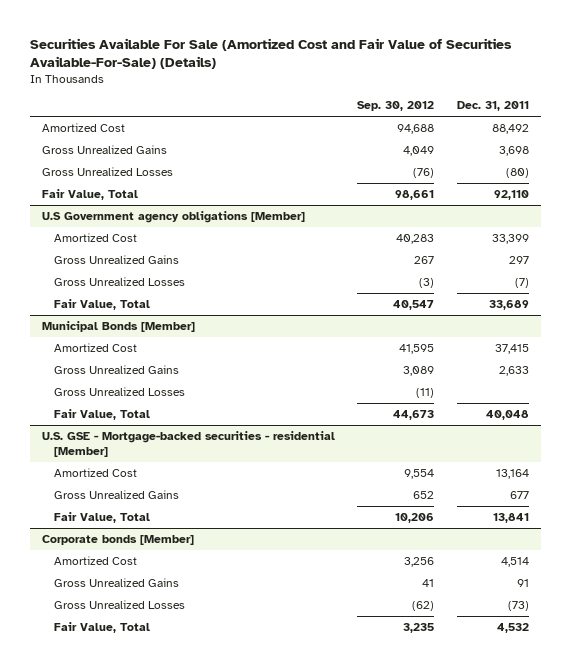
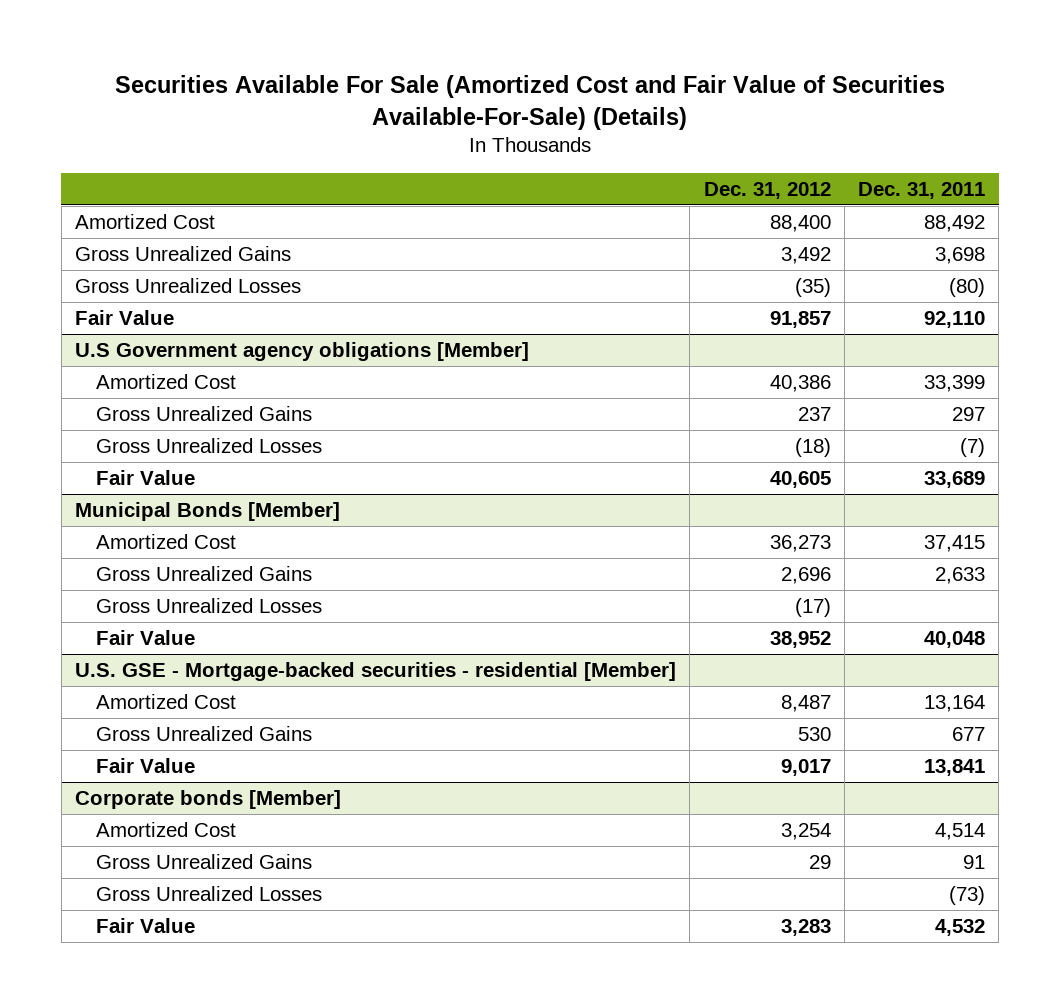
- | Sep. 30, 2012 | Dec. 31, 2011
+ | Dec. 31, 2012 | Dec. 31, 2011
- Fair Value, Total | 98,661 | 92,110
+ Fair Value | 91,857 | 92,110
@ U.S Government agency obligations [Member]
- Fair Value, Total | 40,547 | 33,689
+ Fair Value | 40,605 | 33,689
@ Municipal Bonds [Member]
- Fair Value, Total | 44,673 | 40,048
+ Fair Value | 38,952 | 40,048
@ U.S. GSE - Mortgage-backed securities - residential [Member]
- Fair Value, Total | 10,206 | 13,841
+ Fair Value | 9,017 | 13,841
@ Corporate bonds [Member]
- Fair Value, Total | 3,235 | 4,532
+ Fair Value | 3,283 | 4,532

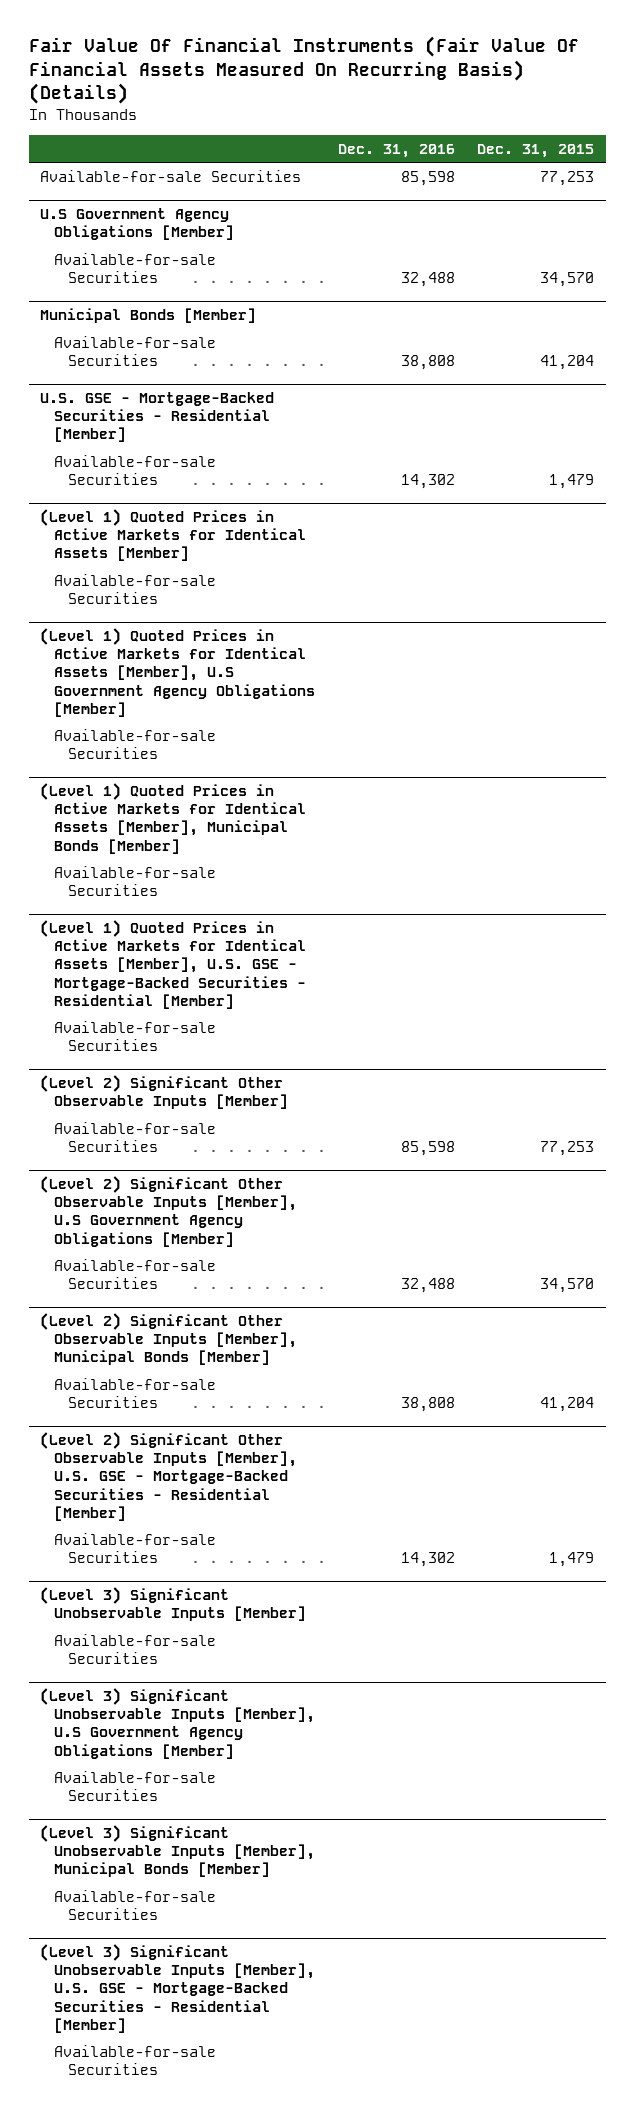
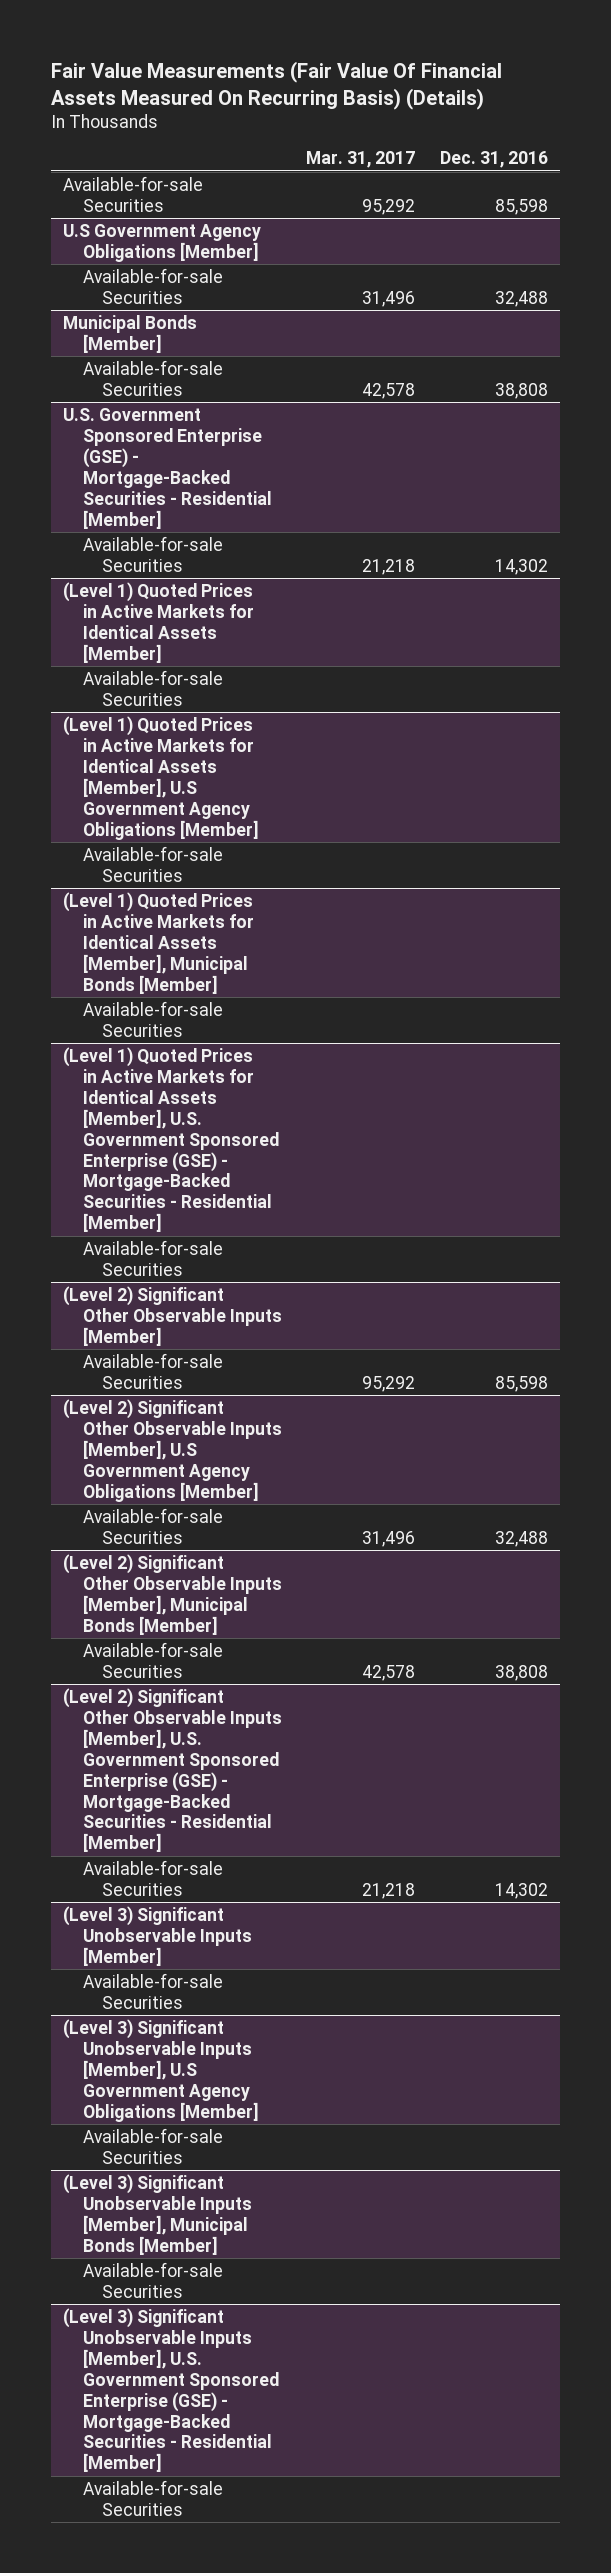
- Fair Value Of Financial Instruments (Fair Value Of Financial Assets Measured On Recurring Basis) (Details)
+ Fair Value Measurements (Fair Value Of Financial Assets Measured On Recurring Basis) (Details)
- | Dec. 31, 2016 | Dec. 31, 2015
+ | Mar. 31, 2017 | Dec. 31, 2016
- U.S. GSE - Mortgage-Backed Securities - Residential [Member]
+ U.S. Government Sponsored Enterprise (GSE) - Mortgage-Backed Securities - Residential [Member]
- (Level 1) Quoted Prices in Active Markets for Identical Assets [Member], U.S. GSE - Mortgage-Backed Securities - Residential [Member]
+ (Level 1) Quoted Prices in Active Markets for Identical Assets [Member], U.S. Government Sponsored Enterprise (GSE) - Mortgage-Backed Securities - Residential [Member]
- (Level 2) Significant Other Observable Inputs [Member], U.S. GSE - Mortgage-Backed Securities - Residential [Member]
+ (Level 2) Significant Other Observable Inputs [Member], U.S. Government Sponsored Enterprise (GSE) - Mortgage-Backed Securities - Residential [Member]
- (Level 3) Significant Unobservable Inputs [Member], U.S. GSE - Mortgage-Backed Securities - Residential [Member]
+ (Level 3) Significant Unobservable Inputs [Member], U.S. Government Sponsored Enterprise (GSE) - Mortgage-Backed Securities - Residential [Member]

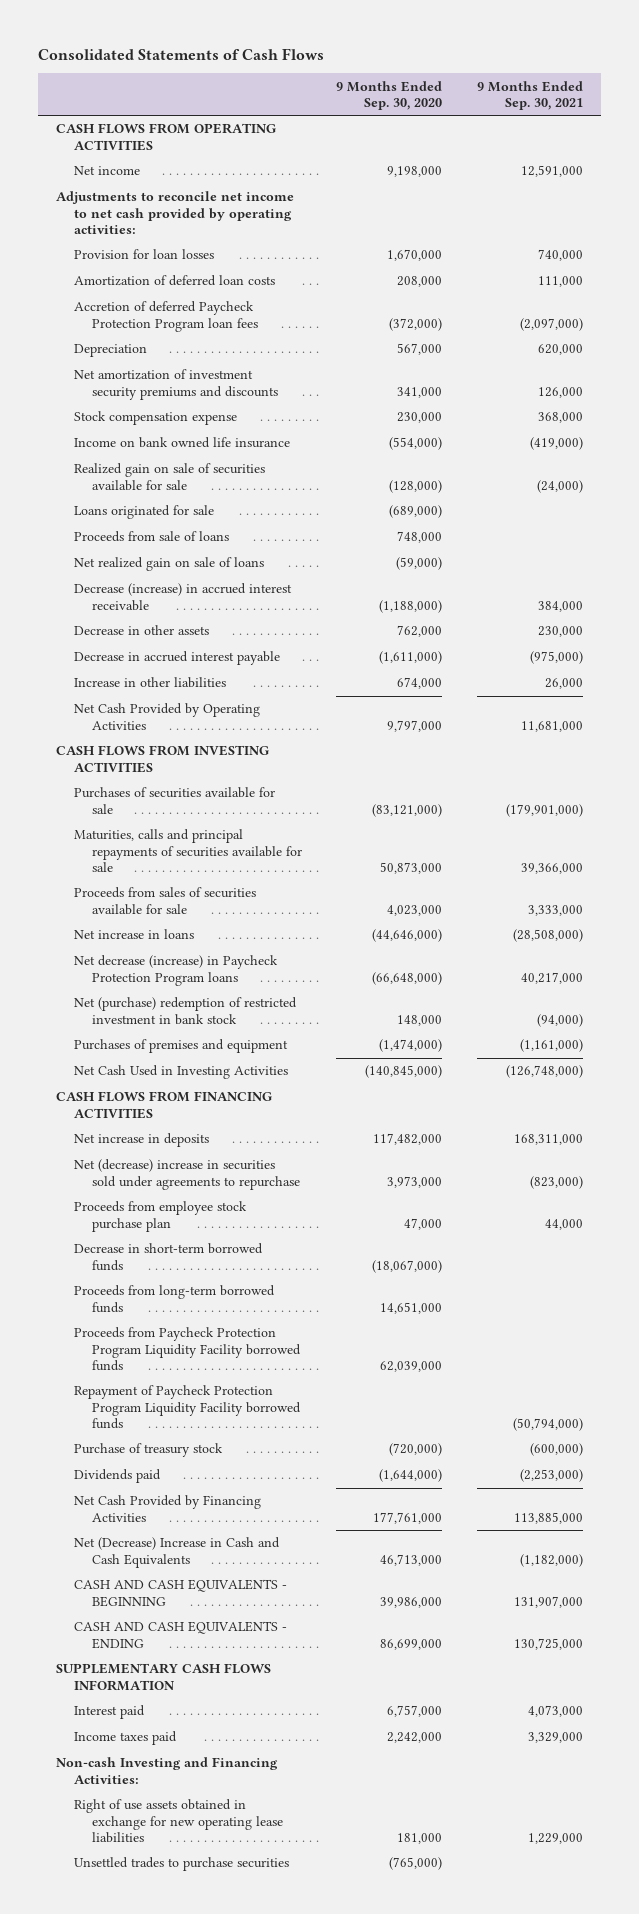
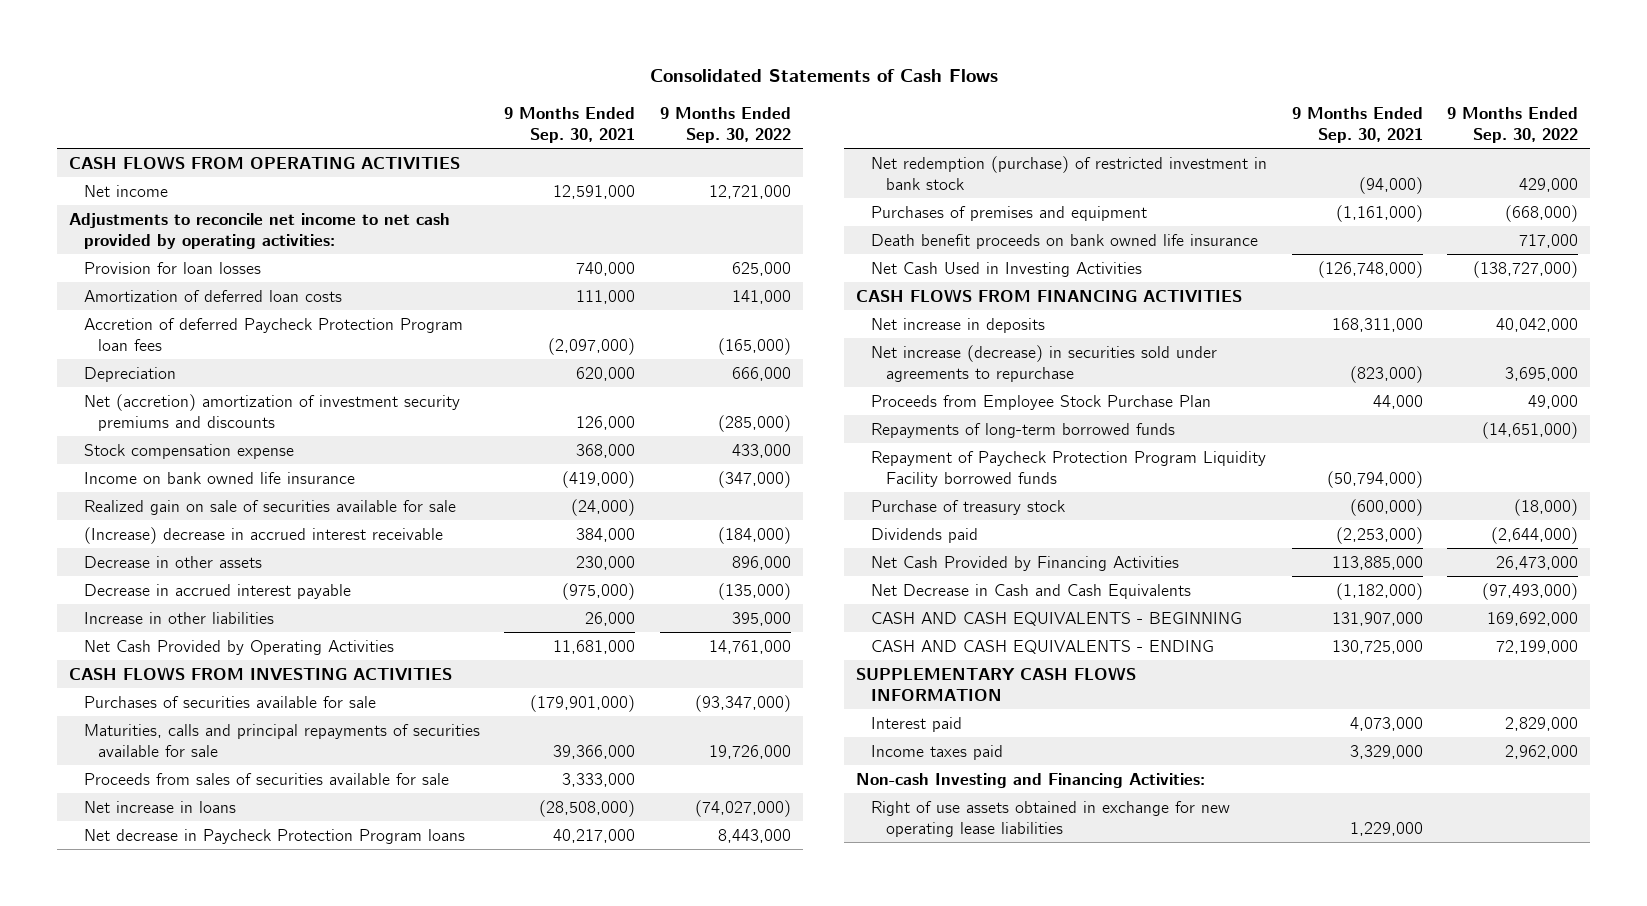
- | 9 Months Ended Sep. 30, 2020 | 9 Months Ended Sep. 30, 2021
+ | 9 Months Ended Sep. 30, 2021 | 9 Months Ended Sep. 30, 2022
- Net amortization of investment security premiums and discounts | 341,000 | 126,000
+ Net (accretion) amortization of investment security premiums and discounts | 126,000 | (285,000)
- Loans originated for sale | (689,000) |
- Proceeds from sale of loans | 748,000 |
- Net realized gain on sale of loans | (59,000) |
- Decrease (increase) in accrued interest receivable | (1,188,000) | 384,000
+ (Increase) decrease in accrued interest receivable | 384,000 | (184,000)
- Net decrease (increase) in Paycheck Protection Program loans | (66,648,000) | 40,217,000
- Net (purchase) redemption of restricted investment in bank stock | 148,000 | (94,000)
+ Net decrease in Paycheck Protection Program loans | 40,217,000 | 8,443,000
+ Net redemption (purchase) of restricted investment in bank stock | (94,000) | 429,000
+ Death benefit proceeds on bank owned life insurance | | 717,000
- Net (decrease) increase in securities sold under agreements to repurchase | 3,973,000 | (823,000)
- Proceeds from employee stock purchase plan | 47,000 | 44,000
- Decrease in short-term borrowed funds | (18,067,000) |
- Proceeds from long-term borrowed funds | 14,651,000 |
- Proceeds from Paycheck Protection Program Liquidity Facility borrowed funds | 62,039,000 |
+ Net increase (decrease) in securities sold under agreements to repurchase | (823,000) | 3,695,000
+ Proceeds from Employee Stock Purchase Plan | 44,000 | 49,000
+ Repayments of long-term borrowed funds | | (14,651,000)
- Net (Decrease) Increase in Cash and Cash Equivalents | 46,713,000 | (1,182,000)
+ Net Decrease in Cash and Cash Equivalents | (1,182,000) | (97,493,000)
- Unsettled trades to purchase securities | (765,000) |

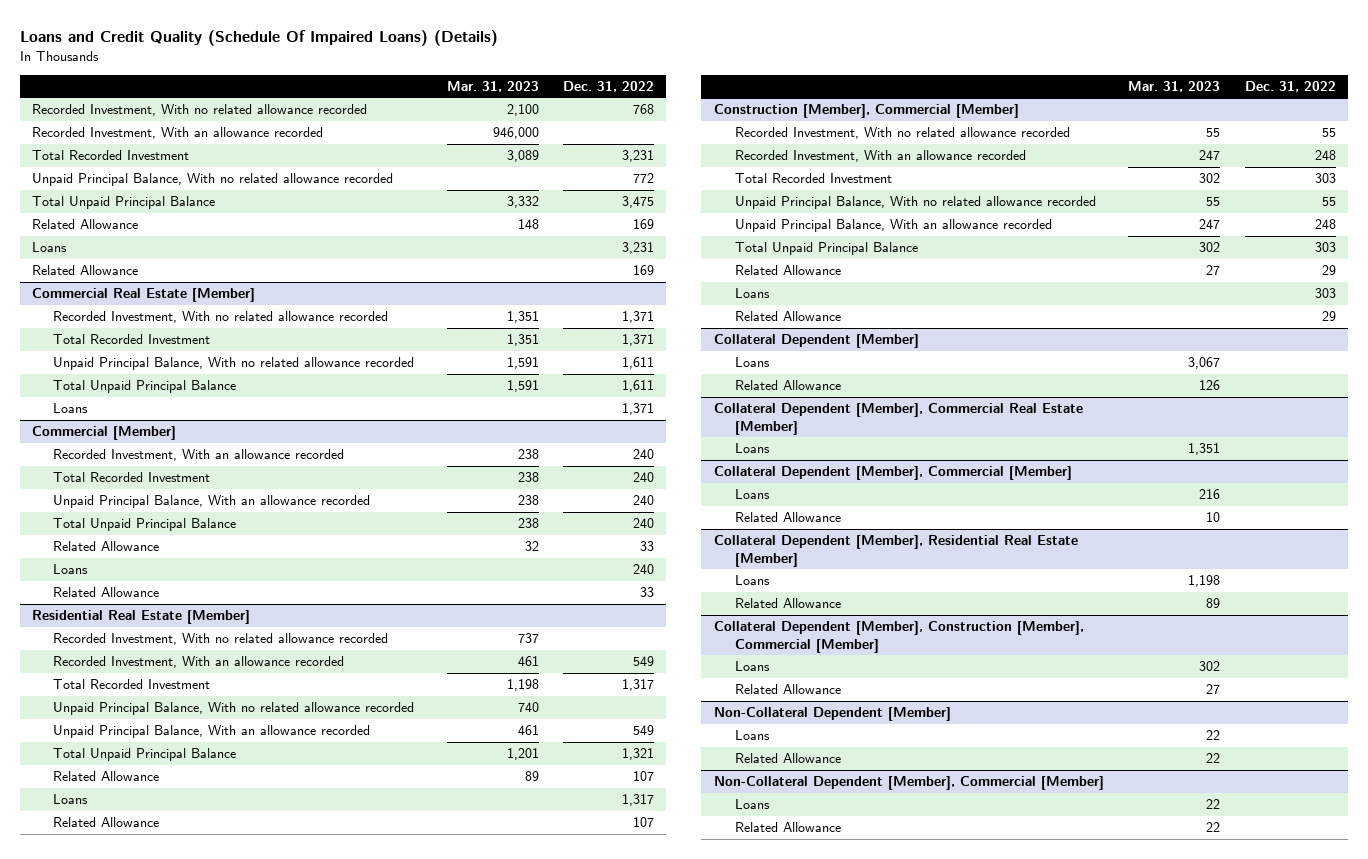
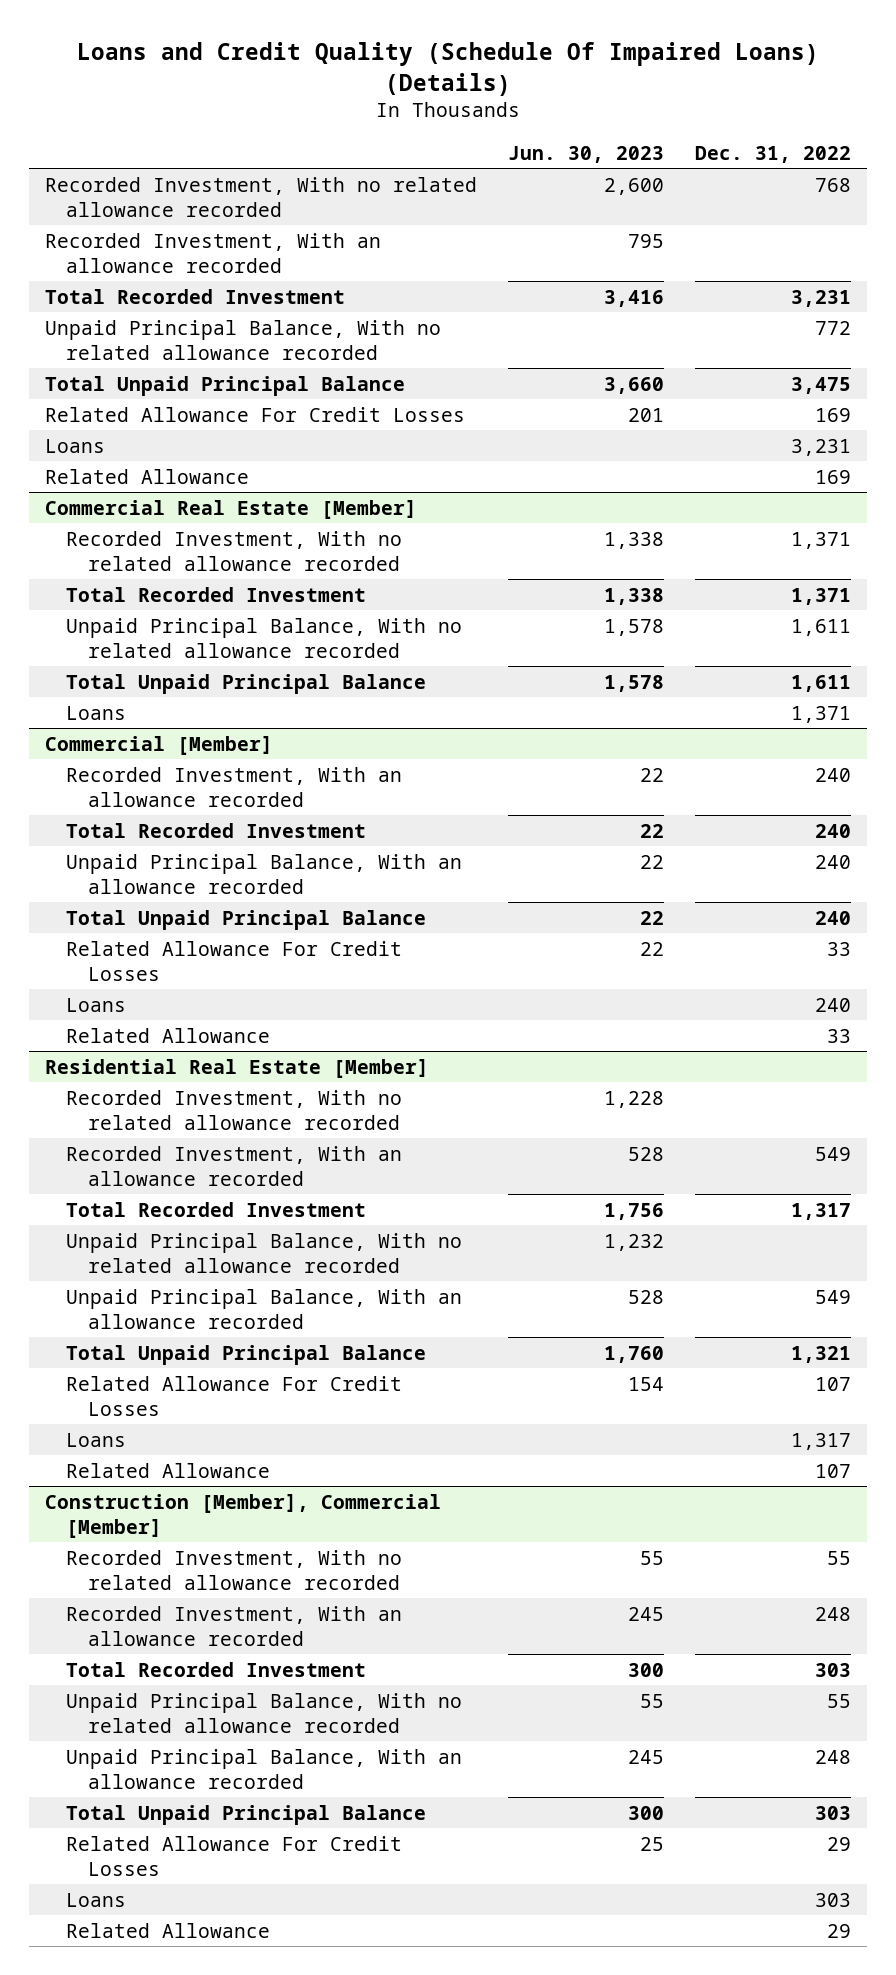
- | Mar. 31, 2023 | Dec. 31, 2022
+ | Jun. 30, 2023 | Dec. 31, 2022
- Related Allowance | 148 | 169
+ Related Allowance For Credit Losses | 201 | 169
@ Commercial [Member]
- Related Allowance | 32 | 33
+ Related Allowance For Credit Losses | 22 | 33
@ Residential Real Estate [Member]
- Related Allowance | 89 | 107
+ Related Allowance For Credit Losses | 154 | 107
@ Construction [Member], Commercial [Member]
- Related Allowance | 27 | 29
+ Related Allowance For Credit Losses | 25 | 29
- Collateral Dependent [Member]
- Loans | 3,067 |
- Related Allowance | 126 |
- Collateral Dependent [Member], Commercial Real Estate [Member]
- Loans | 1,351 |
- Collateral Dependent [Member], Commercial [Member]
- Loans | 216 |
- Related Allowance | 10 |
- Collateral Dependent [Member], Residential Real Estate [Member]
- Loans | 1,198 |
- Related Allowance | 89 |
- Collateral Dependent [Member], Construction [Member], Commercial [Member]
- Loans | 302 |
- Related Allowance | 27 |
- Non-Collateral Dependent [Member]
- Loans | 22 |
- Related Allowance | 22 |
- Non-Collateral Dependent [Member], Commercial [Member]
- Loans | 22 |
- Related Allowance | 22 |

